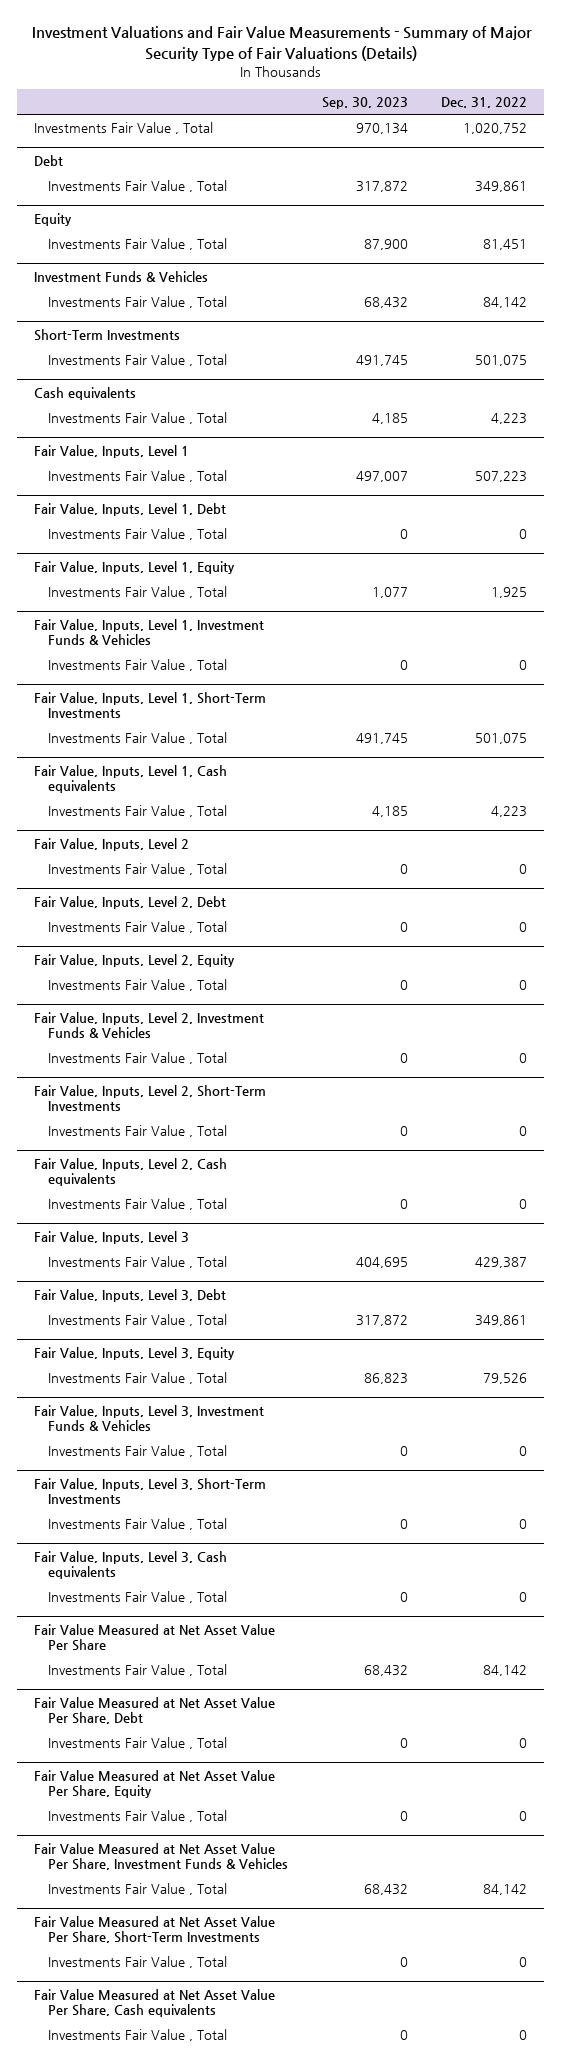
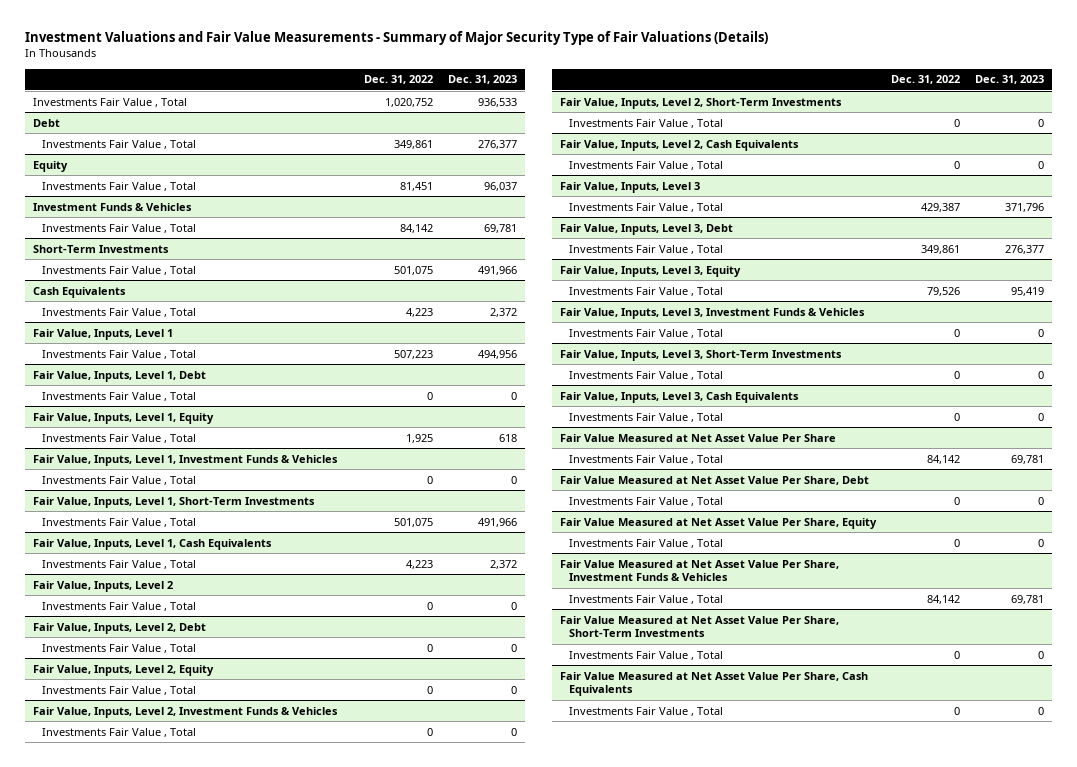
- | Sep. 30, 2023 | Dec. 31, 2022
+ | Dec. 31, 2022 | Dec. 31, 2023
- Cash equivalents
+ Cash Equivalents
- Fair Value, Inputs, Level 1, Cash equivalents
+ Fair Value, Inputs, Level 1, Cash Equivalents
- Fair Value, Inputs, Level 2, Cash equivalents
+ Fair Value, Inputs, Level 2, Cash Equivalents
- Fair Value, Inputs, Level 3, Cash equivalents
+ Fair Value, Inputs, Level 3, Cash Equivalents
- Fair Value Measured at Net Asset Value Per Share, Cash equivalents
+ Fair Value Measured at Net Asset Value Per Share, Cash Equivalents

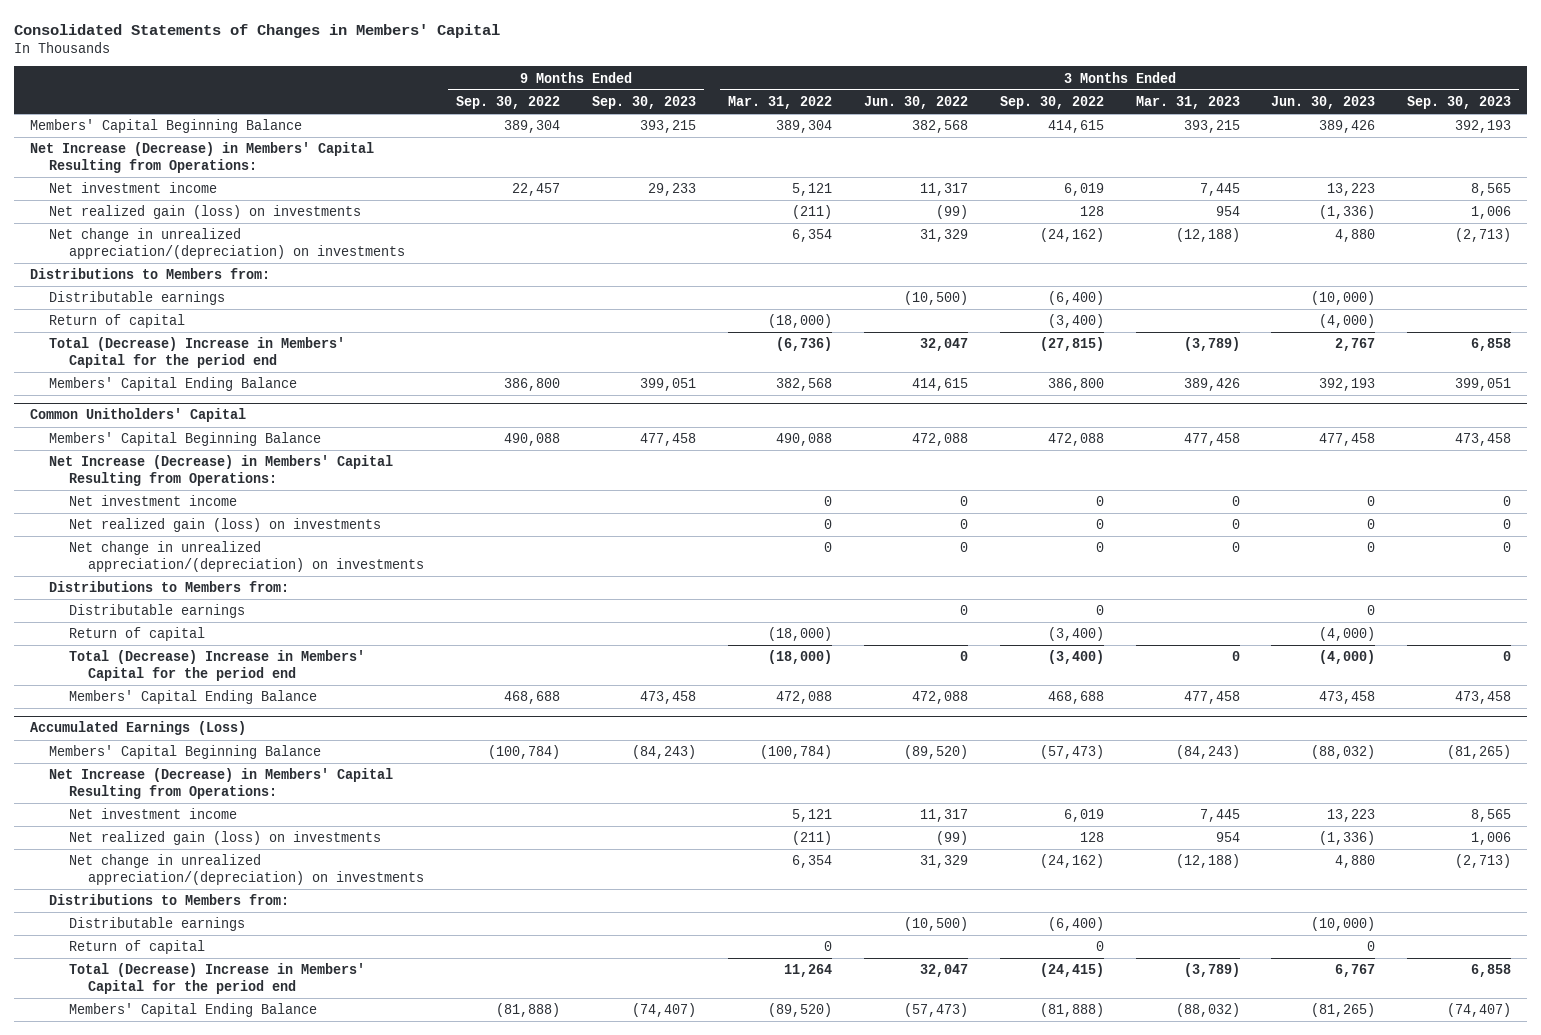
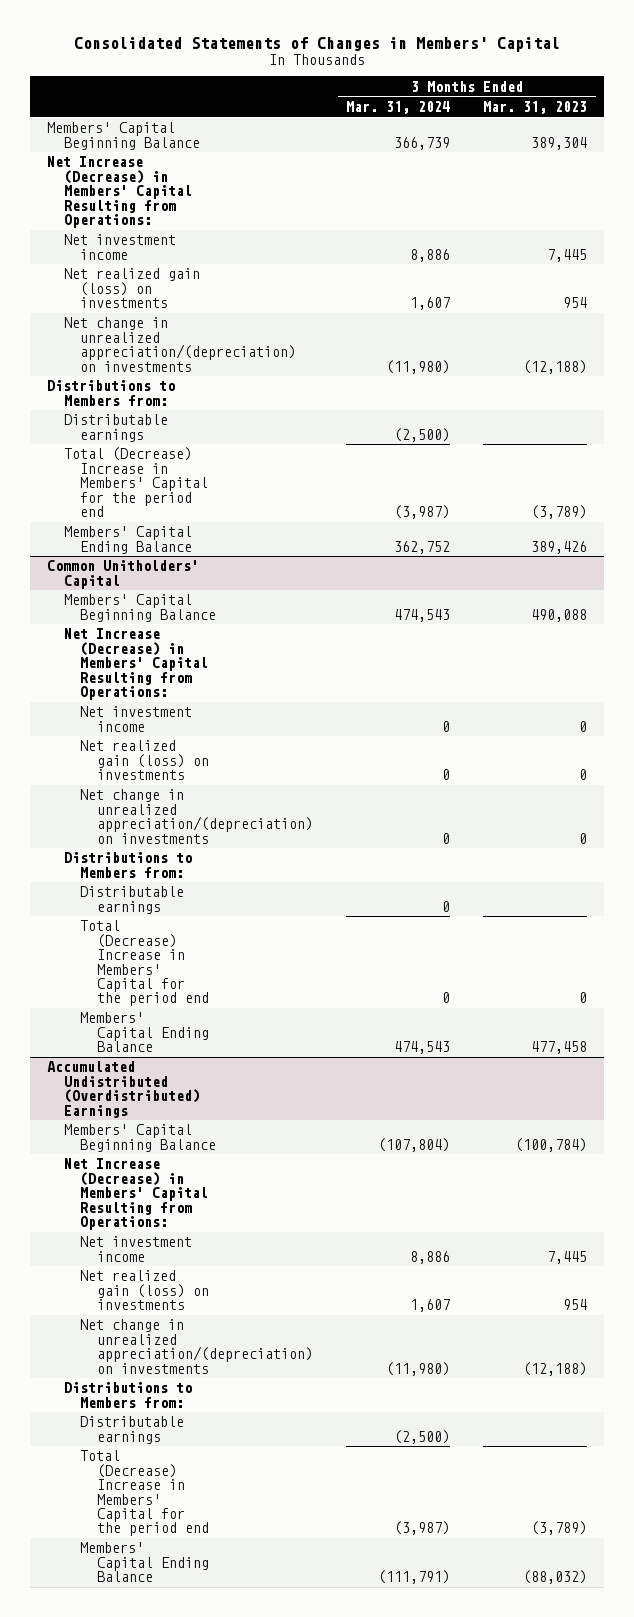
- | 9 Months Ended Sep. 30, 2022 | 9 Months Ended Sep. 30, 2023 | 3 Months Ended Mar. 31, 2022 | 3 Months Ended Jun. 30, 2022 | 3 Months Ended Sep. 30, 2022 | 3 Months Ended Mar. 31, 2023 | 3 Months Ended Jun. 30, 2023 | 3 Months Ended Sep. 30, 2023
+ | 3 Months Ended Mar. 31, 2024 | 3 Months Ended Mar. 31, 2023
- Members' Capital Beginning Balance | 389,304 | 393,215 | 389,304 | 382,568 | 414,615 | 393,215 | 389,426 | 392,193
+ Members' Capital Beginning Balance | 366,739 | 389,304
- Return of capital | | | (18,000) | | (3,400) | | (4,000) |
@ Common Unitholders' Capital
- Members' Capital Beginning Balance | 490,088 | 477,458 | 490,088 | 472,088 | 472,088 | 477,458 | 477,458 | 473,458
+ Members' Capital Beginning Balance | 474,543 | 490,088
- Return of capital | | | (18,000) | | (3,400) | | (4,000) |
- Accumulated Earnings (Loss)
- Members' Capital Beginning Balance | (100,784) | (84,243) | (100,784) | (89,520) | (57,473) | (84,243) | (88,032) | (81,265)
+ Accumulated Undistributed (Overdistributed) Earnings
+ Members' Capital Beginning Balance | (107,804) | (100,784)
- Return of capital | | | 0 | | 0 | | 0 |

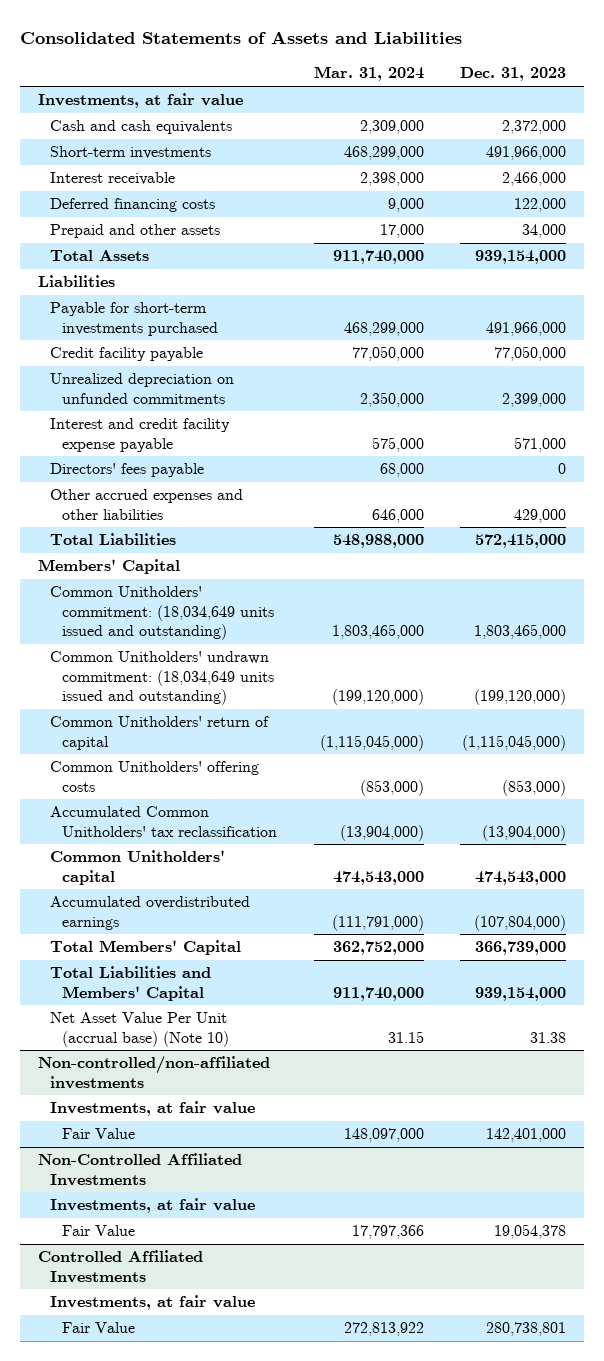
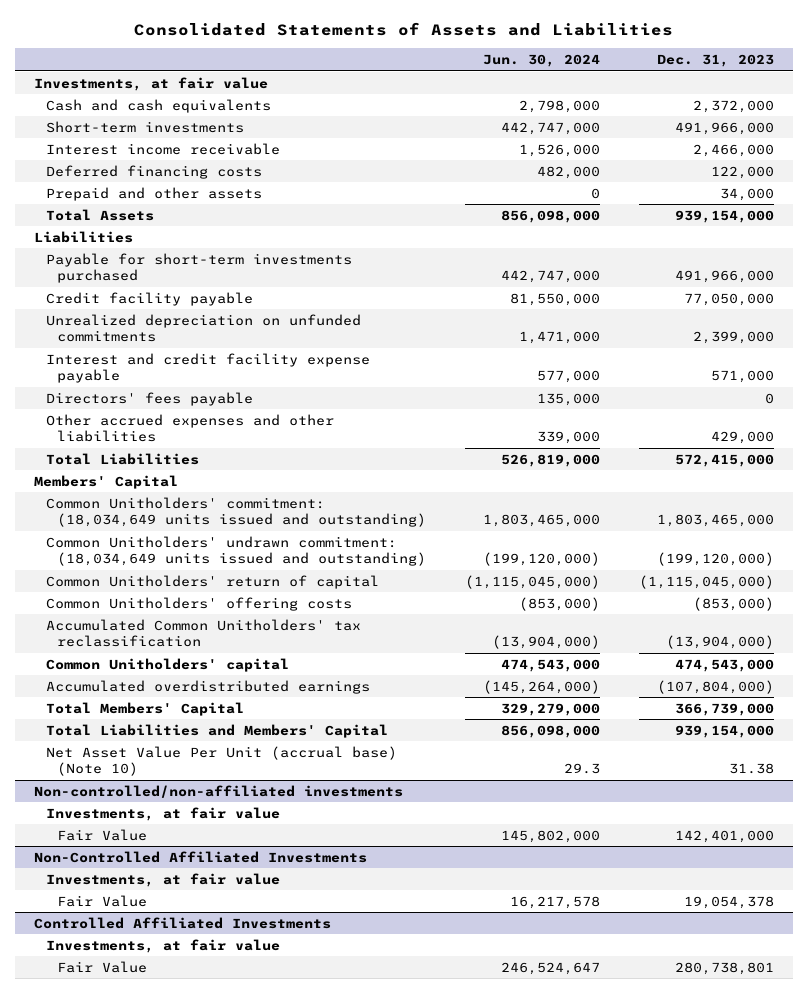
- | Mar. 31, 2024 | Dec. 31, 2023
+ | Jun. 30, 2024 | Dec. 31, 2023
- Interest receivable | 2,398,000 | 2,466,000
+ Interest income receivable | 1,526,000 | 2,466,000

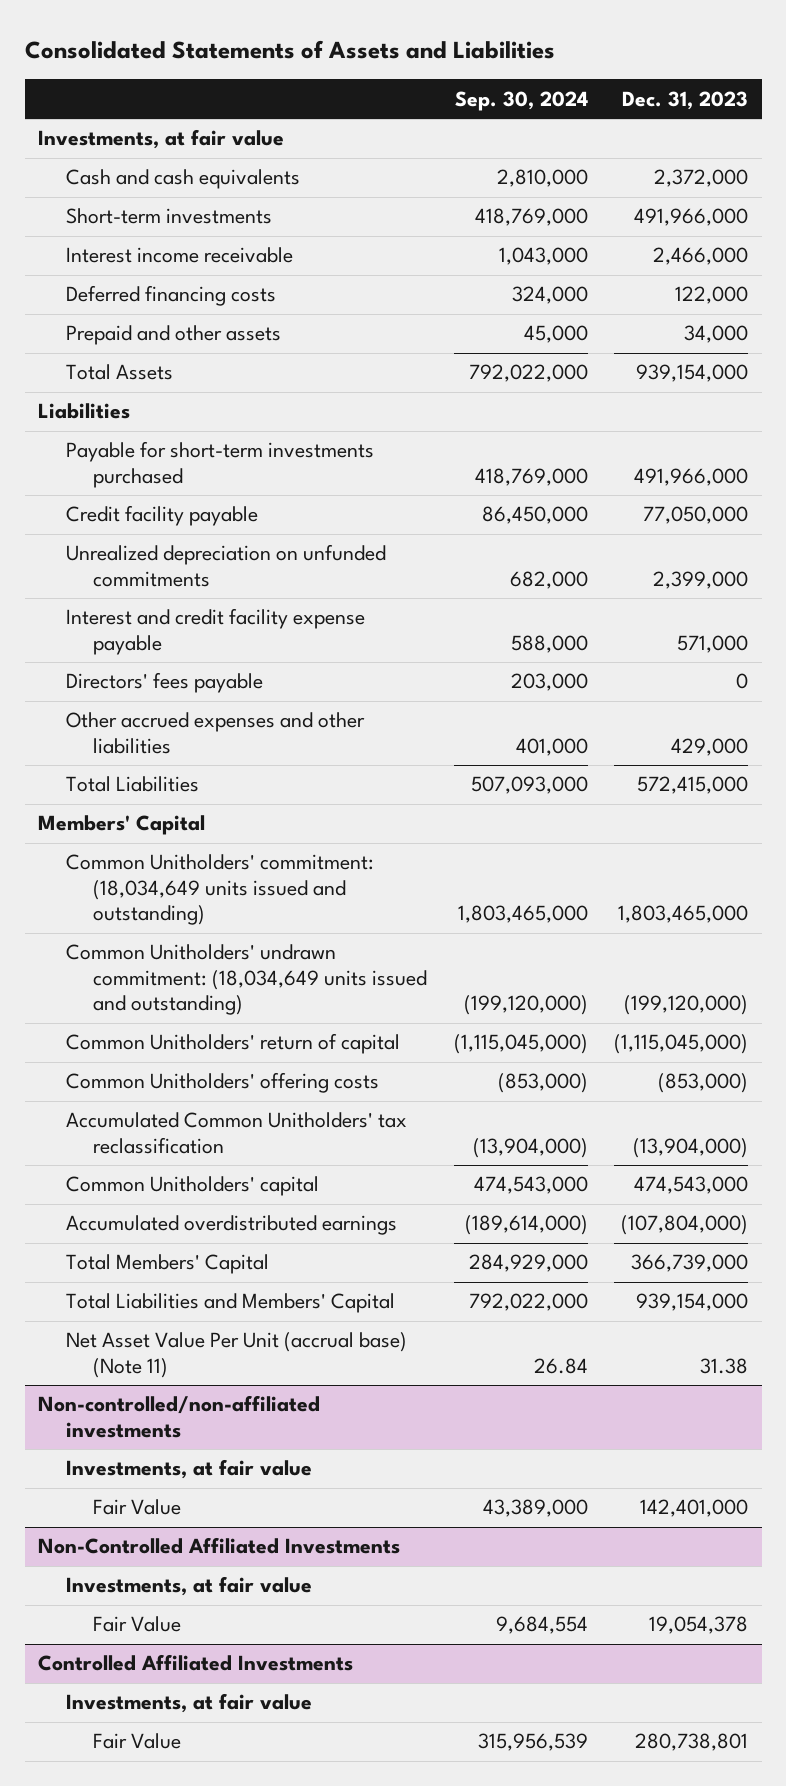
- | Jun. 30, 2024 | Dec. 31, 2023
+ | Sep. 30, 2024 | Dec. 31, 2023
- Net Asset Value Per Unit (accrual base) (Note 10) | 29.3 | 31.38
+ Net Asset Value Per Unit (accrual base) (Note 11) | 26.84 | 31.38

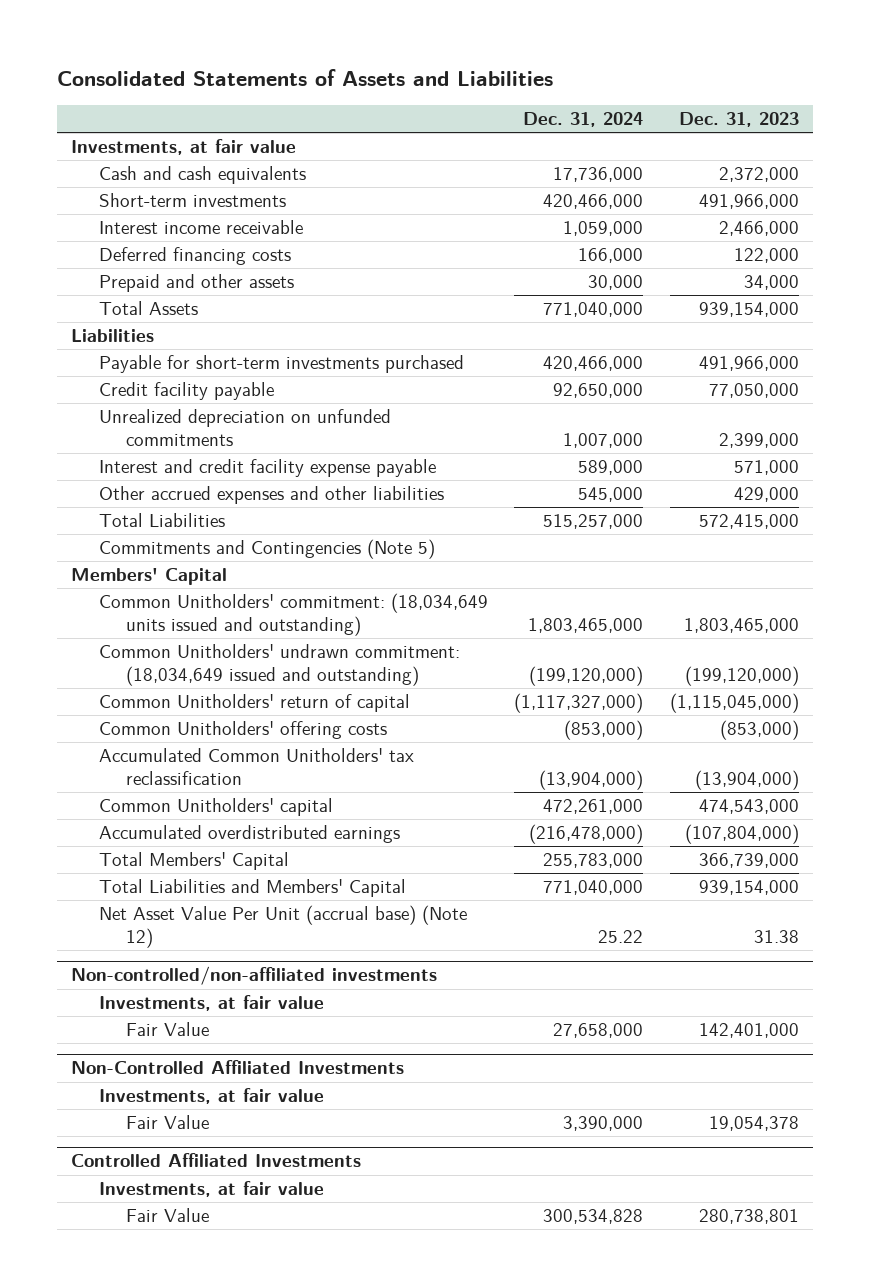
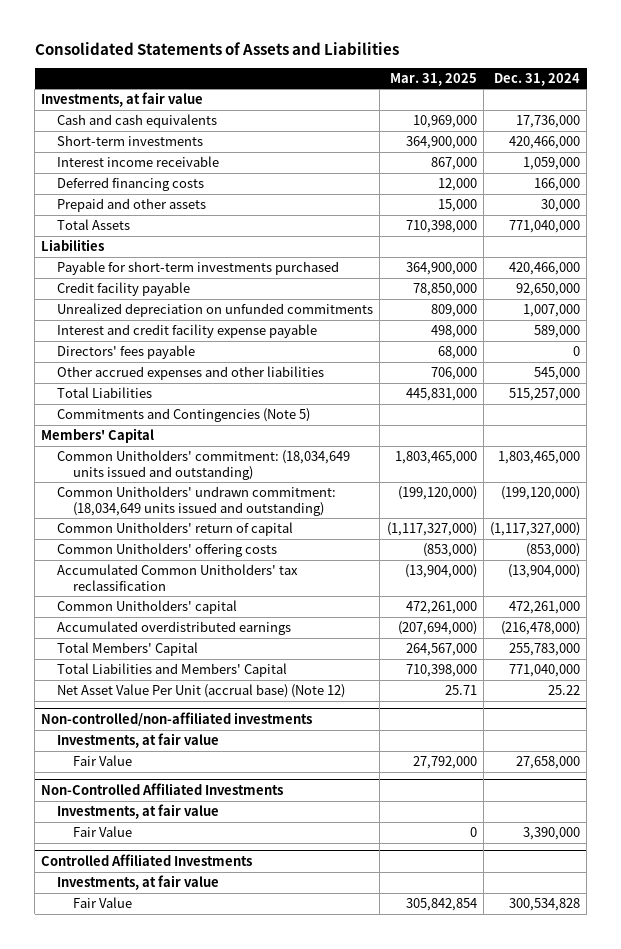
- | Dec. 31, 2024 | Dec. 31, 2023
+ | Mar. 31, 2025 | Dec. 31, 2024
+ Directors' fees payable | 68,000 | 0
- Common Unitholders' undrawn commitment: (18,034,649 issued and outstanding) | (199,120,000) | (199,120,000)
+ Common Unitholders' undrawn commitment: (18,034,649 units issued and outstanding) | (199,120,000) | (199,120,000)

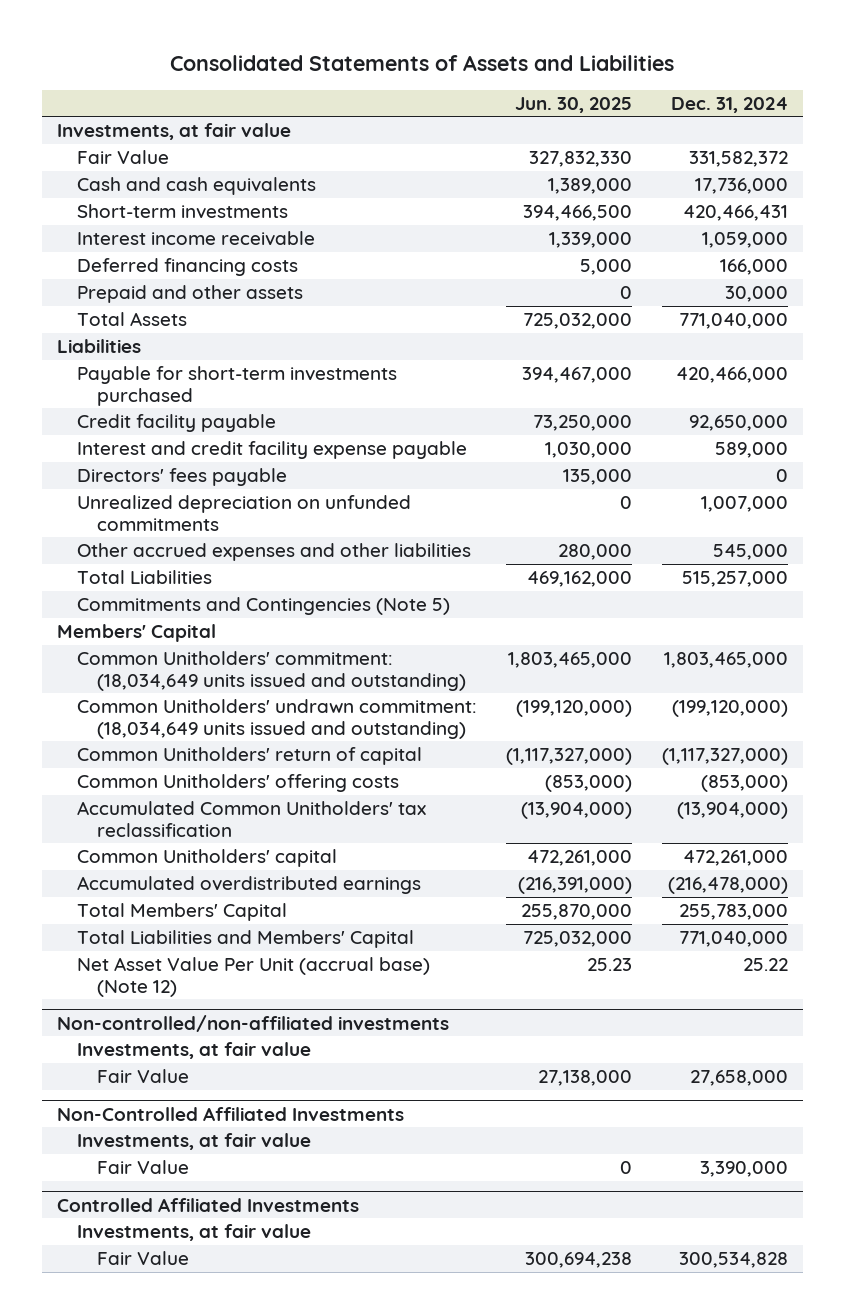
- | Mar. 31, 2025 | Dec. 31, 2024
+ | Jun. 30, 2025 | Dec. 31, 2024
+ Fair Value | 327,832,330 | 331,582,372
- Short-term investments | 364,900,000 | 420,466,000
+ Short-term investments | 394,466,500 | 420,466,431
moved down: Unrealized depreciation on unfunded commitments | 0 | 1,007,000

